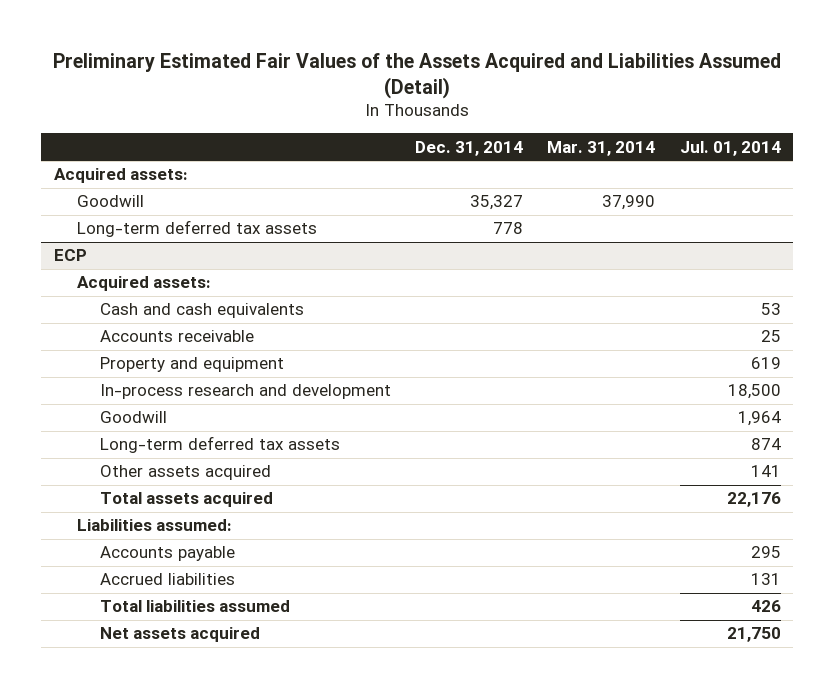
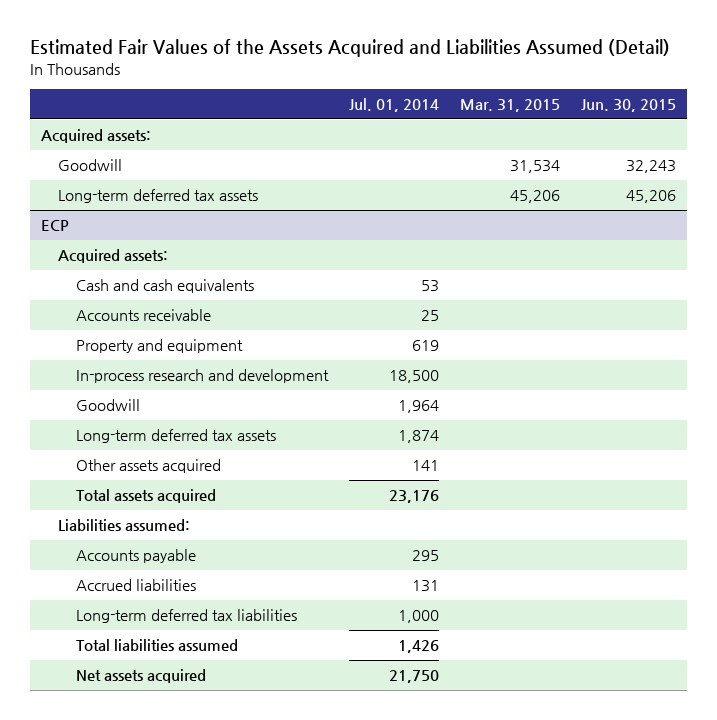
- Preliminary Estimated Fair Values of the Assets Acquired and Liabilities Assumed (Detail)
+ Estimated Fair Values of the Assets Acquired and Liabilities Assumed (Detail)
- | Dec. 31, 2014 | Mar. 31, 2014 | Jul. 01, 2014
+ | Jul. 01, 2014 | Mar. 31, 2015 | Jun. 30, 2015
@ ECP
- Long-term deferred tax assets | | | 874
+ Long-term deferred tax assets | 1,874 | |
- Total assets acquired | | | 22,176
+ Total assets acquired | 23,176 | |
- Total liabilities assumed | | | 426
+ Long-term deferred tax liabilities | 1,000 | |
+ Total liabilities assumed | 1,426 | |

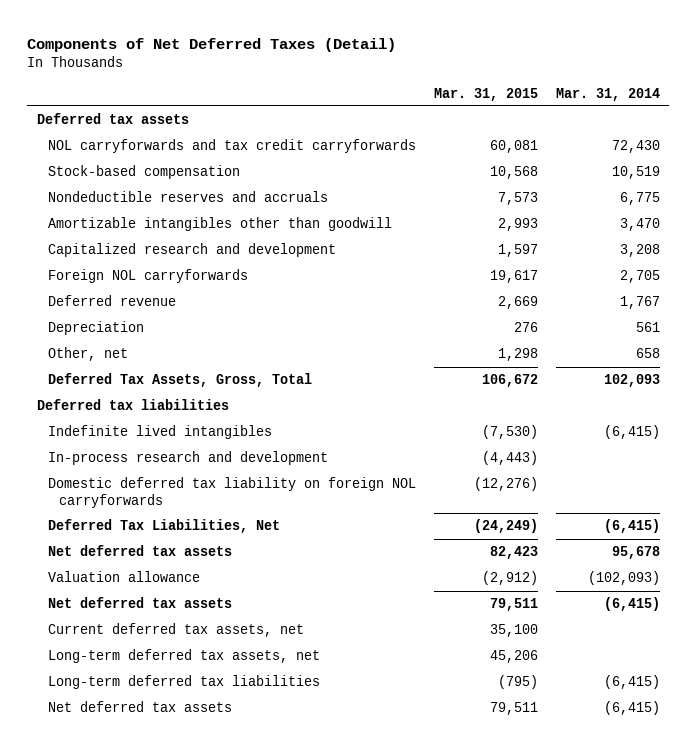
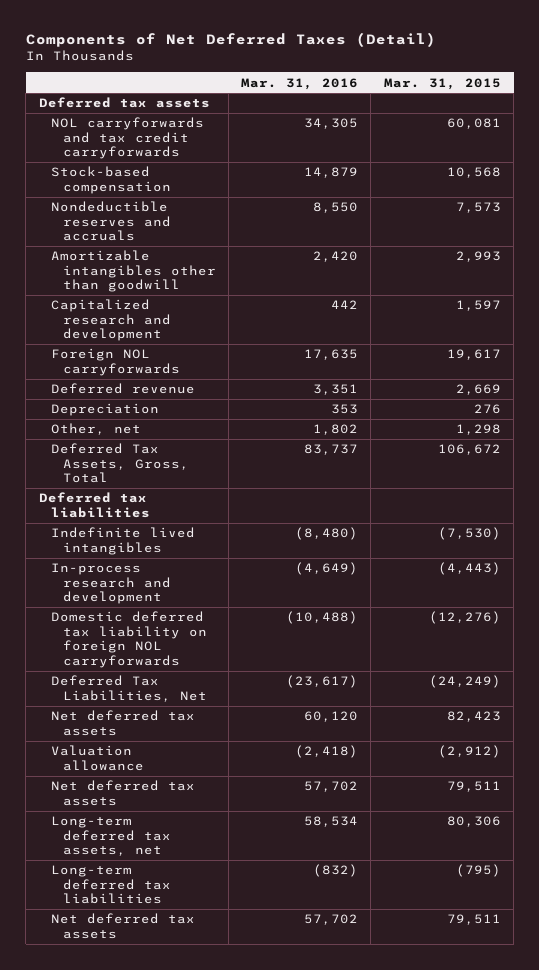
- | Mar. 31, 2015 | Mar. 31, 2014
+ | Mar. 31, 2016 | Mar. 31, 2015
- Current deferred tax assets, net | 35,100 |
- Long-term deferred tax assets, net | 45,206 |
+ Long-term deferred tax assets, net | 58,534 | 80,306

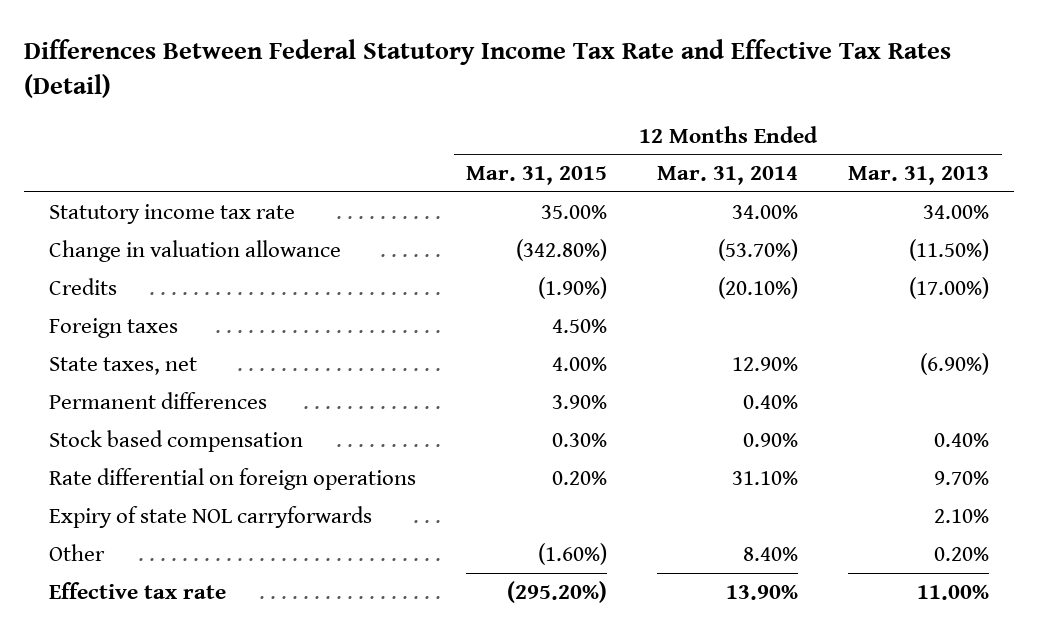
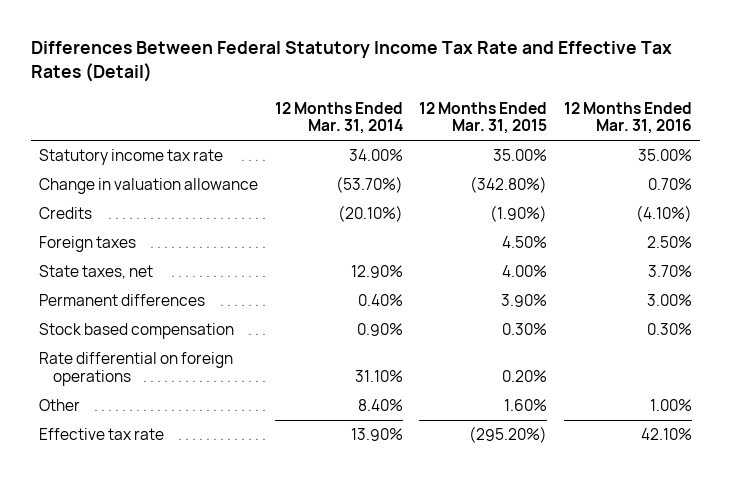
- | 12 Months Ended Mar. 31, 2015 | 12 Months Ended Mar. 31, 2014 | 12 Months Ended Mar. 31, 2013
+ | 12 Months Ended Mar. 31, 2014 | 12 Months Ended Mar. 31, 2015 | 12 Months Ended Mar. 31, 2016
- Expiry of state NOL carryforwards | | | 2.10%
- Other | (1.60%) | 8.40% | 0.20%
+ Other | 8.40% | 1.60% | 1.00%

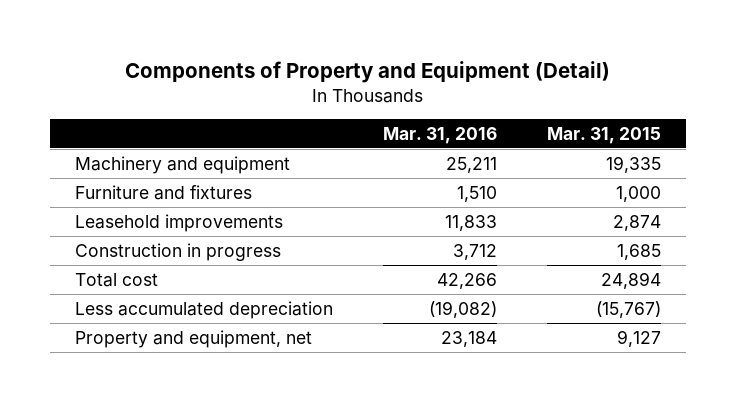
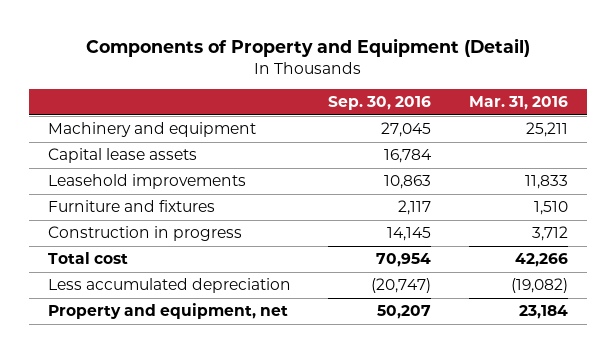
- | Mar. 31, 2016 | Mar. 31, 2015
+ | Sep. 30, 2016 | Mar. 31, 2016
+ Capital lease assets | 16,784 |
moved down: Furniture and fixtures | 2,117 | 1,510

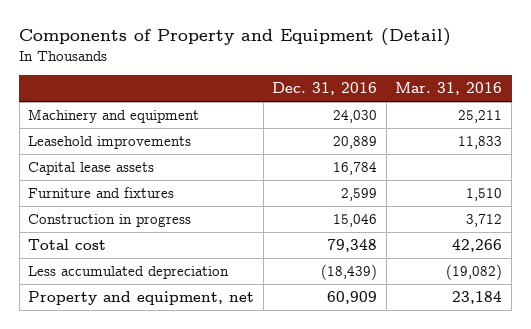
- | Sep. 30, 2016 | Mar. 31, 2016
+ | Dec. 31, 2016 | Mar. 31, 2016
moved down: Capital lease assets | 16,784 |

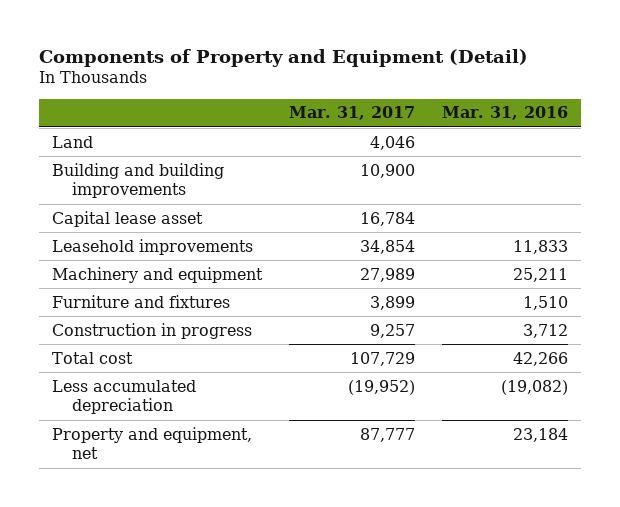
- | Dec. 31, 2016 | Mar. 31, 2016
+ | Mar. 31, 2017 | Mar. 31, 2016
+ Land | 4,046 |
+ Building and building improvements | 10,900 |
+ Capital lease asset | 16,784 |
- Capital lease assets | 16,784 |
moved down: Machinery and equipment | 27,989 | 25,211

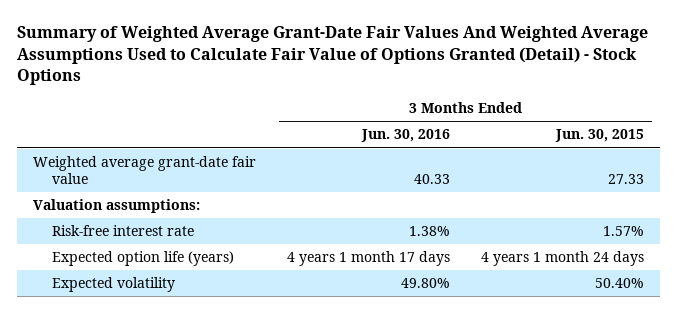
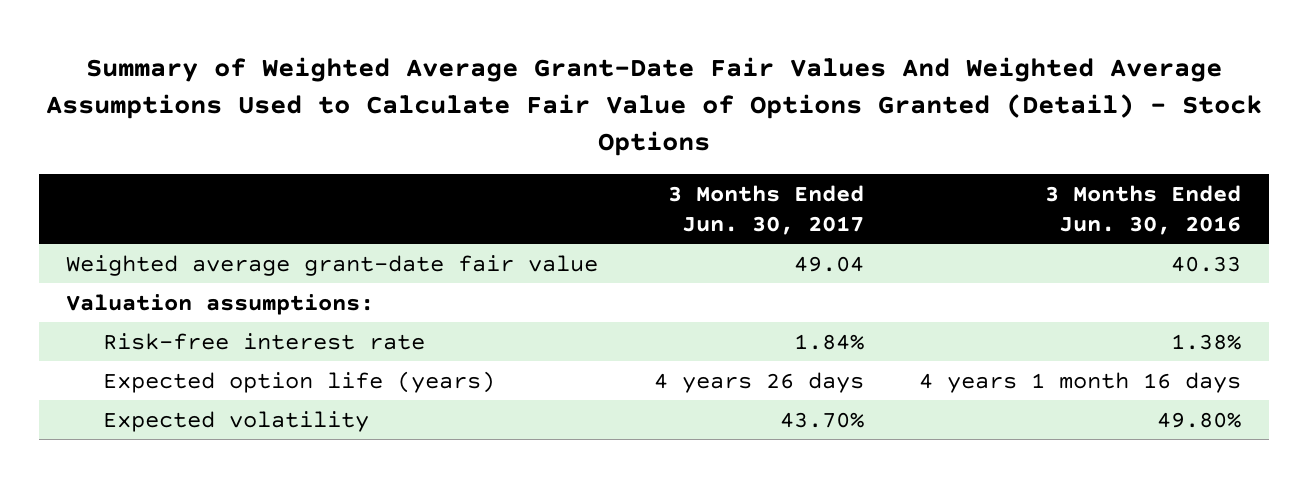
- | 3 Months Ended Jun. 30, 2016 | 3 Months Ended Jun. 30, 2015
+ | 3 Months Ended Jun. 30, 2017 | 3 Months Ended Jun. 30, 2016
- Expected option life (years) | 4 years 1 month 17 days | 4 years 1 month 24 days
+ Expected option life (years) | 4 years 26 days | 4 years 1 month 16 days

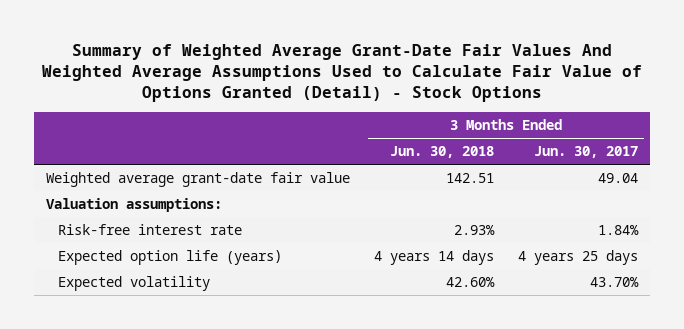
- | 3 Months Ended Jun. 30, 2017 | 3 Months Ended Jun. 30, 2016
+ | 3 Months Ended Jun. 30, 2018 | 3 Months Ended Jun. 30, 2017
- Expected option life (years) | 4 years 26 days | 4 years 1 month 16 days
+ Expected option life (years) | 4 years 14 days | 4 years 25 days

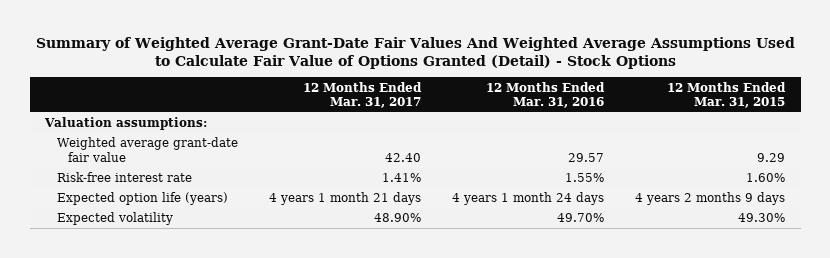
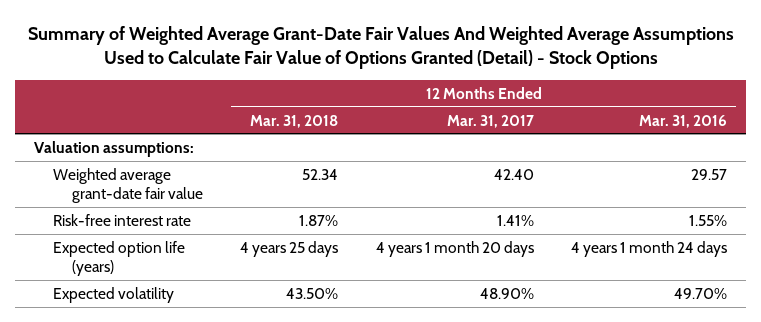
- | 12 Months Ended Mar. 31, 2017 | 12 Months Ended Mar. 31, 2016 | 12 Months Ended Mar. 31, 2015
+ | 12 Months Ended Mar. 31, 2018 | 12 Months Ended Mar. 31, 2017 | 12 Months Ended Mar. 31, 2016
- Expected option life (years) | 4 years 1 month 21 days | 4 years 1 month 24 days | 4 years 2 months 9 days
+ Expected option life (years) | 4 years 25 days | 4 years 1 month 20 days | 4 years 1 month 24 days

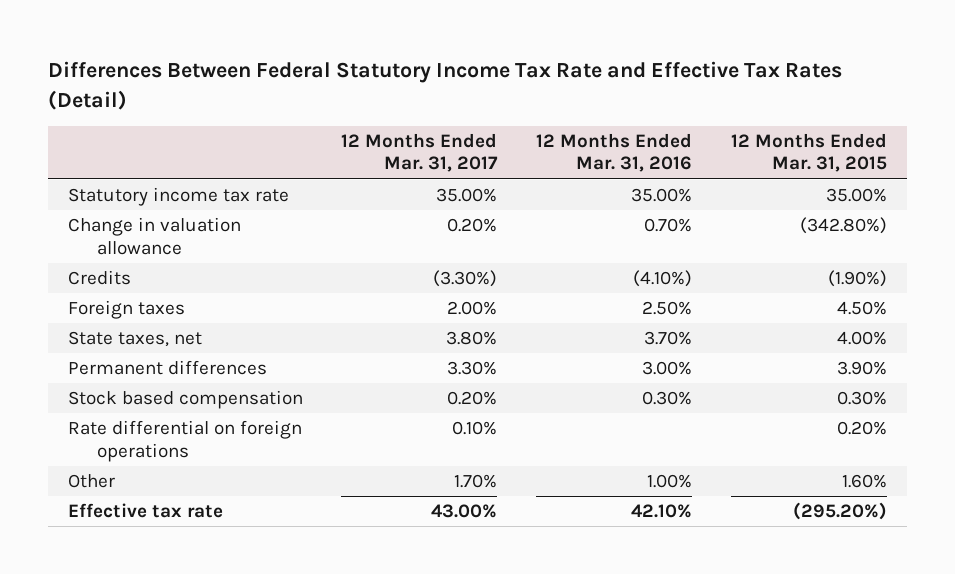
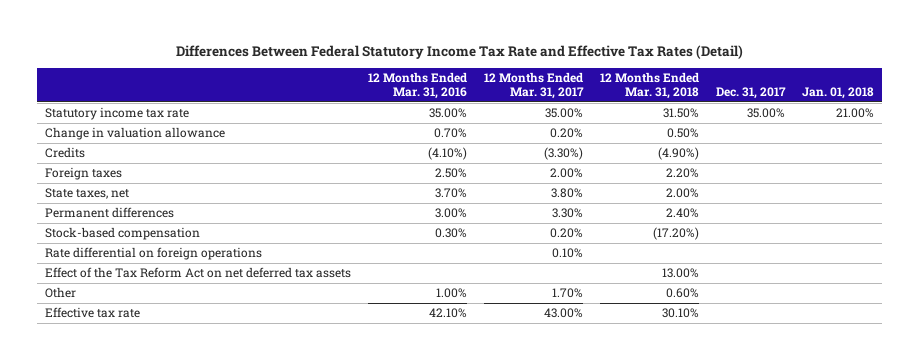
- | 12 Months Ended Mar. 31, 2017 | 12 Months Ended Mar. 31, 2016 | 12 Months Ended Mar. 31, 2015
+ | 12 Months Ended Mar. 31, 2016 | 12 Months Ended Mar. 31, 2017 | 12 Months Ended Mar. 31, 2018 | Dec. 31, 2017 | Jan. 01, 2018
- Stock based compensation | 0.20% | 0.30% | 0.30%
+ Stock-based compensation | 0.30% | 0.20% | (17.20%) | |
+ Effect of the Tax Reform Act on net deferred tax assets | | | 13.00% | |

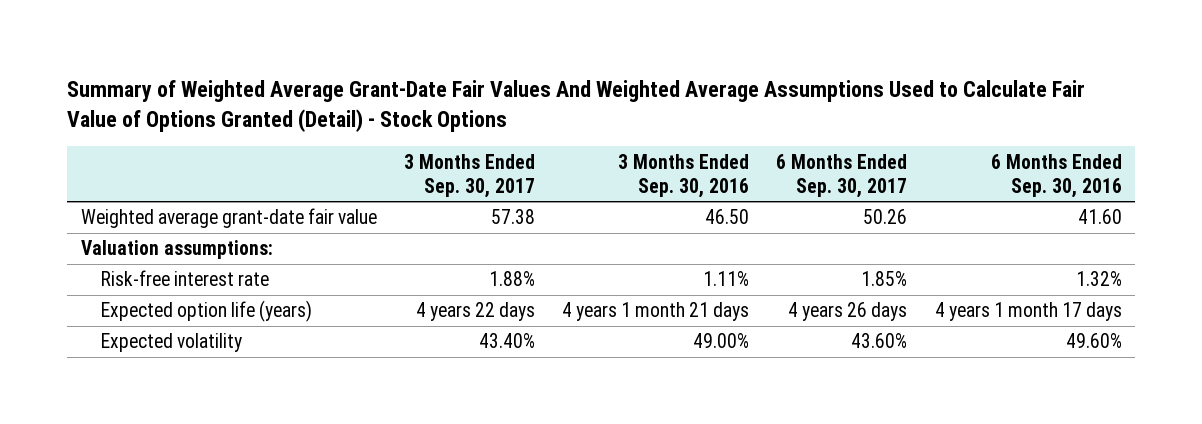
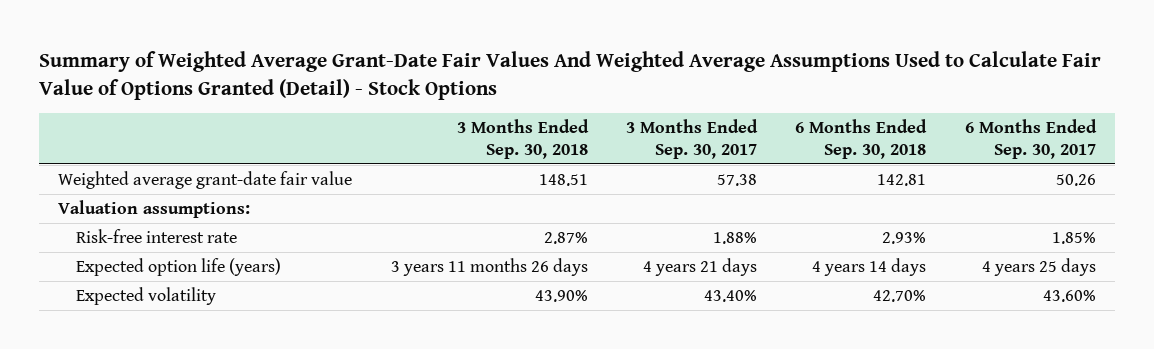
- | 3 Months Ended Sep. 30, 2017 | 3 Months Ended Sep. 30, 2016 | 6 Months Ended Sep. 30, 2017 | 6 Months Ended Sep. 30, 2016
+ | 3 Months Ended Sep. 30, 2018 | 3 Months Ended Sep. 30, 2017 | 6 Months Ended Sep. 30, 2018 | 6 Months Ended Sep. 30, 2017
- Expected option life (years) | 4 years 22 days | 4 years 1 month 21 days | 4 years 26 days | 4 years 1 month 17 days
+ Expected option life (years) | 3 years 11 months 26 days | 4 years 21 days | 4 years 14 days | 4 years 25 days

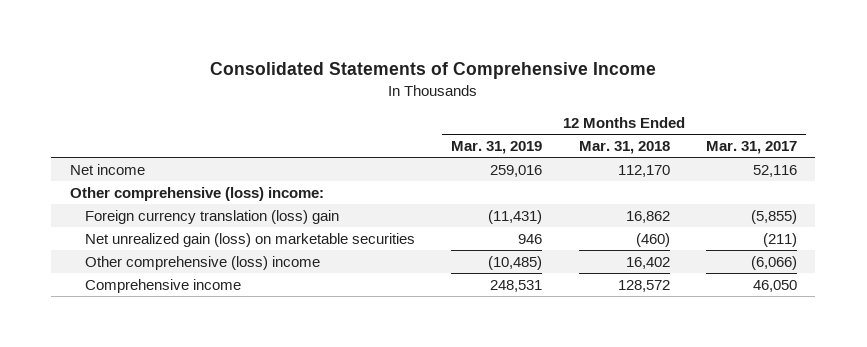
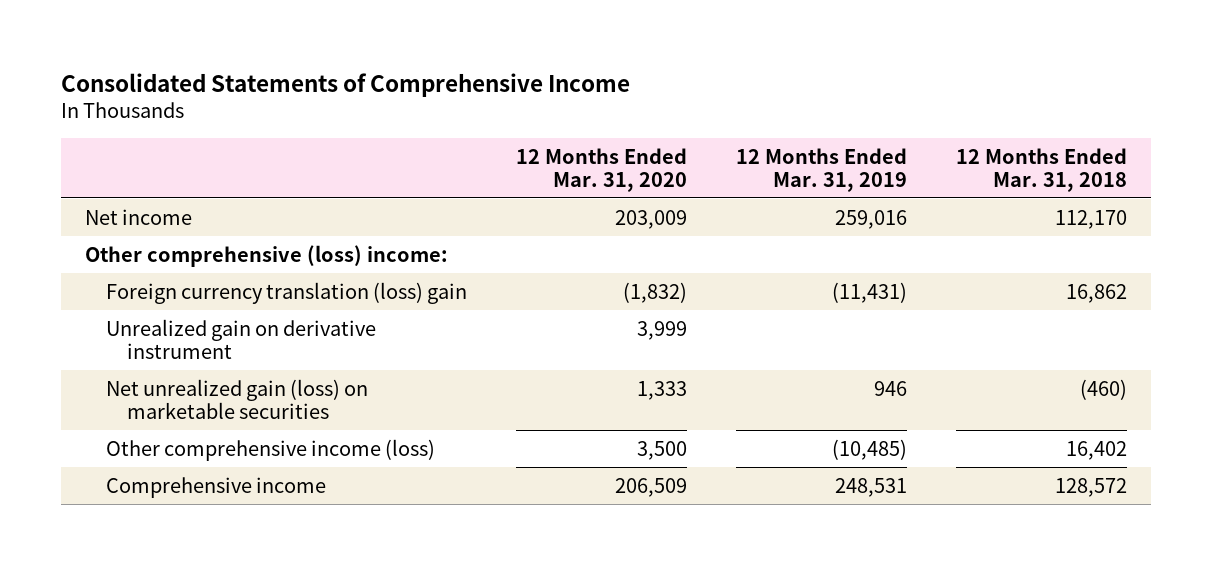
- | 12 Months Ended Mar. 31, 2019 | 12 Months Ended Mar. 31, 2018 | 12 Months Ended Mar. 31, 2017
+ | 12 Months Ended Mar. 31, 2020 | 12 Months Ended Mar. 31, 2019 | 12 Months Ended Mar. 31, 2018
+ Unrealized gain on derivative instrument | 3,999 | |
- Other comprehensive (loss) income | (10,485) | 16,402 | (6,066)
+ Other comprehensive income (loss) | 3,500 | (10,485) | 16,402

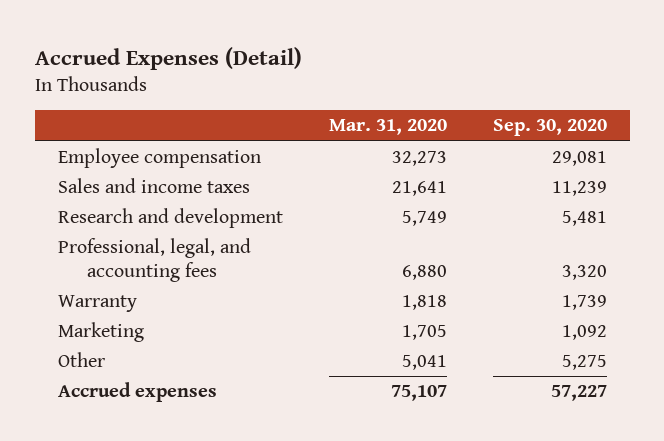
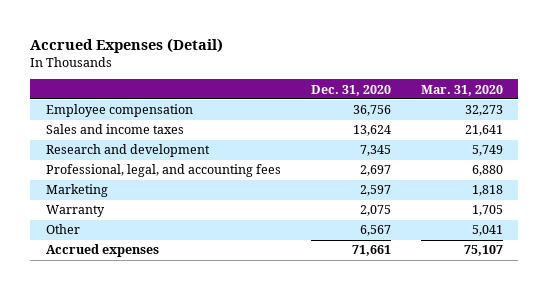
- | Mar. 31, 2020 | Sep. 30, 2020
+ | Dec. 31, 2020 | Mar. 31, 2020
- Warranty | 1,818 | 1,739
- Marketing | 1,705 | 1,092
+ Marketing | 2,597 | 1,818
+ Warranty | 2,075 | 1,705

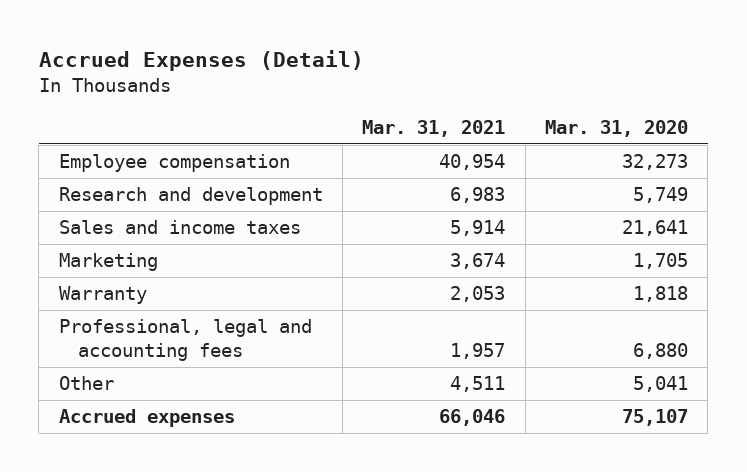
- | Dec. 31, 2020 | Mar. 31, 2020
+ | Mar. 31, 2021 | Mar. 31, 2020
- Professional, legal, and accounting fees | 2,697 | 6,880
- Marketing | 2,597 | 1,818
- Warranty | 2,075 | 1,705
moved down: Sales and income taxes | 5,914 | 21,641
+ Marketing | 3,674 | 1,705
+ Warranty | 2,053 | 1,818
+ Professional, legal and accounting fees | 1,957 | 6,880

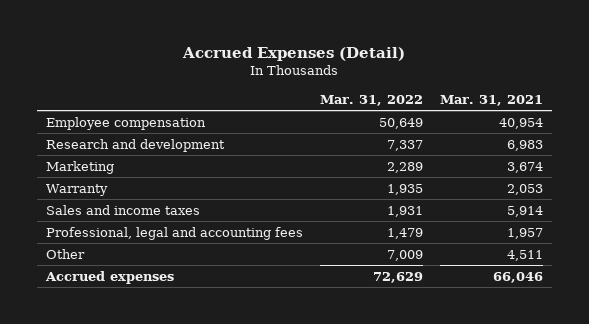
- | Mar. 31, 2021 | Mar. 31, 2020
+ | Mar. 31, 2022 | Mar. 31, 2021
moved down: Sales and income taxes | 1,931 | 5,914

